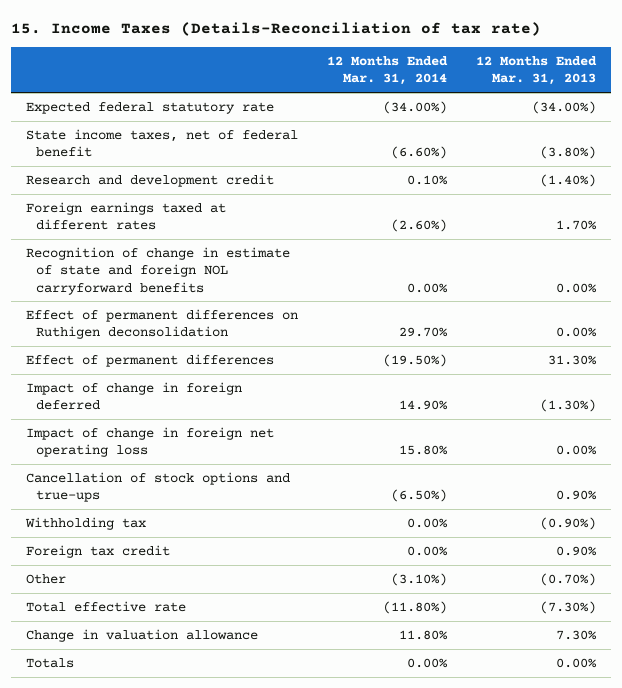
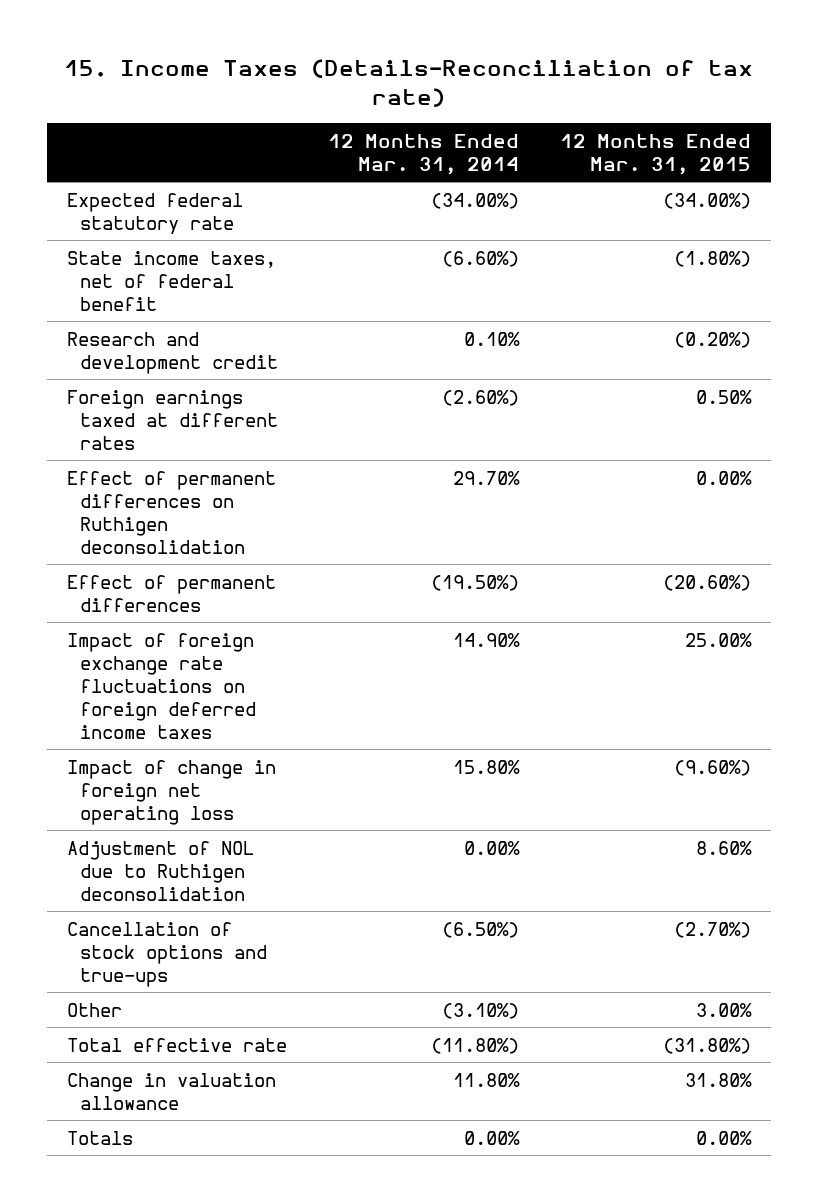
- | 12 Months Ended Mar. 31, 2014 | 12 Months Ended Mar. 31, 2013
+ | 12 Months Ended Mar. 31, 2014 | 12 Months Ended Mar. 31, 2015
- Recognition of change in estimate of state and foreign NOL carryforward benefits | 0.00% | 0.00%
- Impact of change in foreign deferred | 14.90% | (1.30%)
+ Impact of foreign exchange rate fluctuations on foreign deferred income taxes | 14.90% | 25.00%
+ Adjustment of NOL due to Ruthigen deconsolidation | 0.00% | 8.60%
- Withholding tax | 0.00% | (0.90%)
- Foreign tax credit | 0.00% | 0.90%

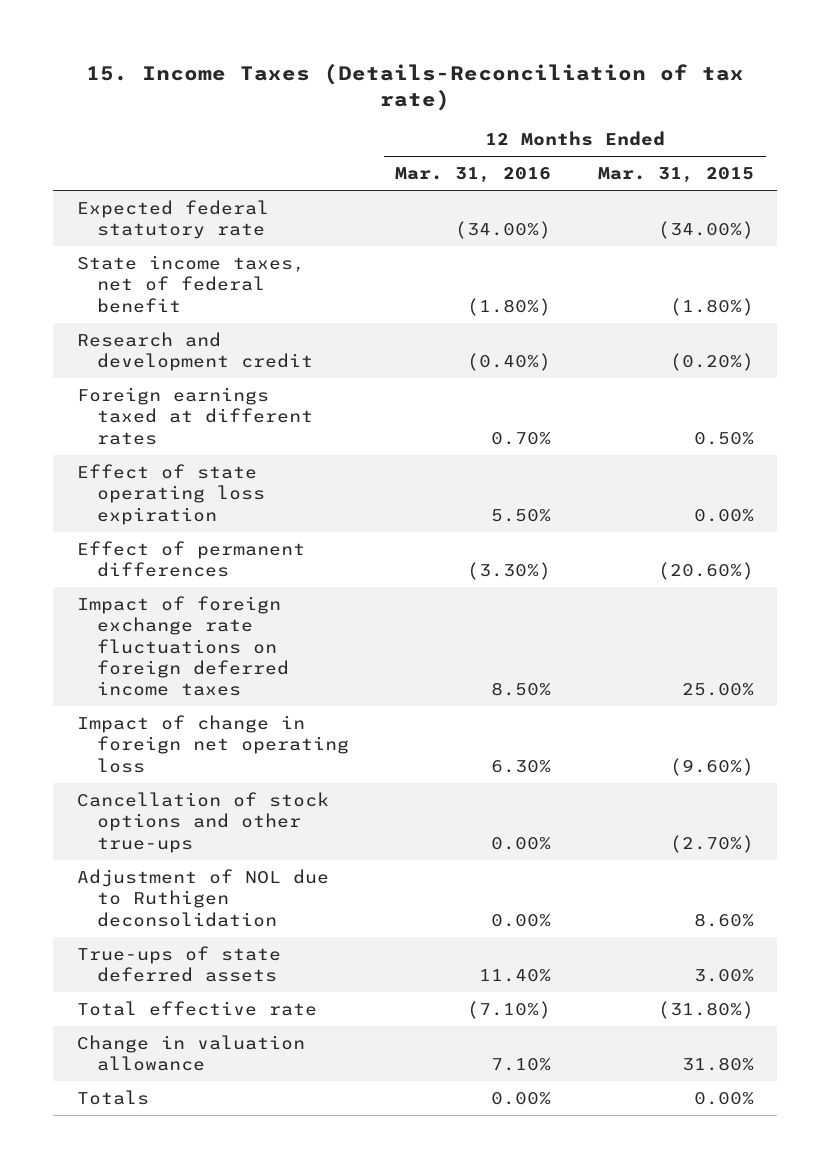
- | 12 Months Ended Mar. 31, 2014 | 12 Months Ended Mar. 31, 2015
+ | 12 Months Ended Mar. 31, 2016 | 12 Months Ended Mar. 31, 2015
- Effect of permanent differences on Ruthigen deconsolidation | 29.70% | 0.00%
+ Effect of state operating loss expiration | 5.50% | 0.00%
+ Cancellation of stock options and other true-ups | 0.00% | (2.70%)
- Cancellation of stock options and true-ups | (6.50%) | (2.70%)
- Other | (3.10%) | 3.00%
+ True-ups of state deferred assets | 11.40% | 3.00%

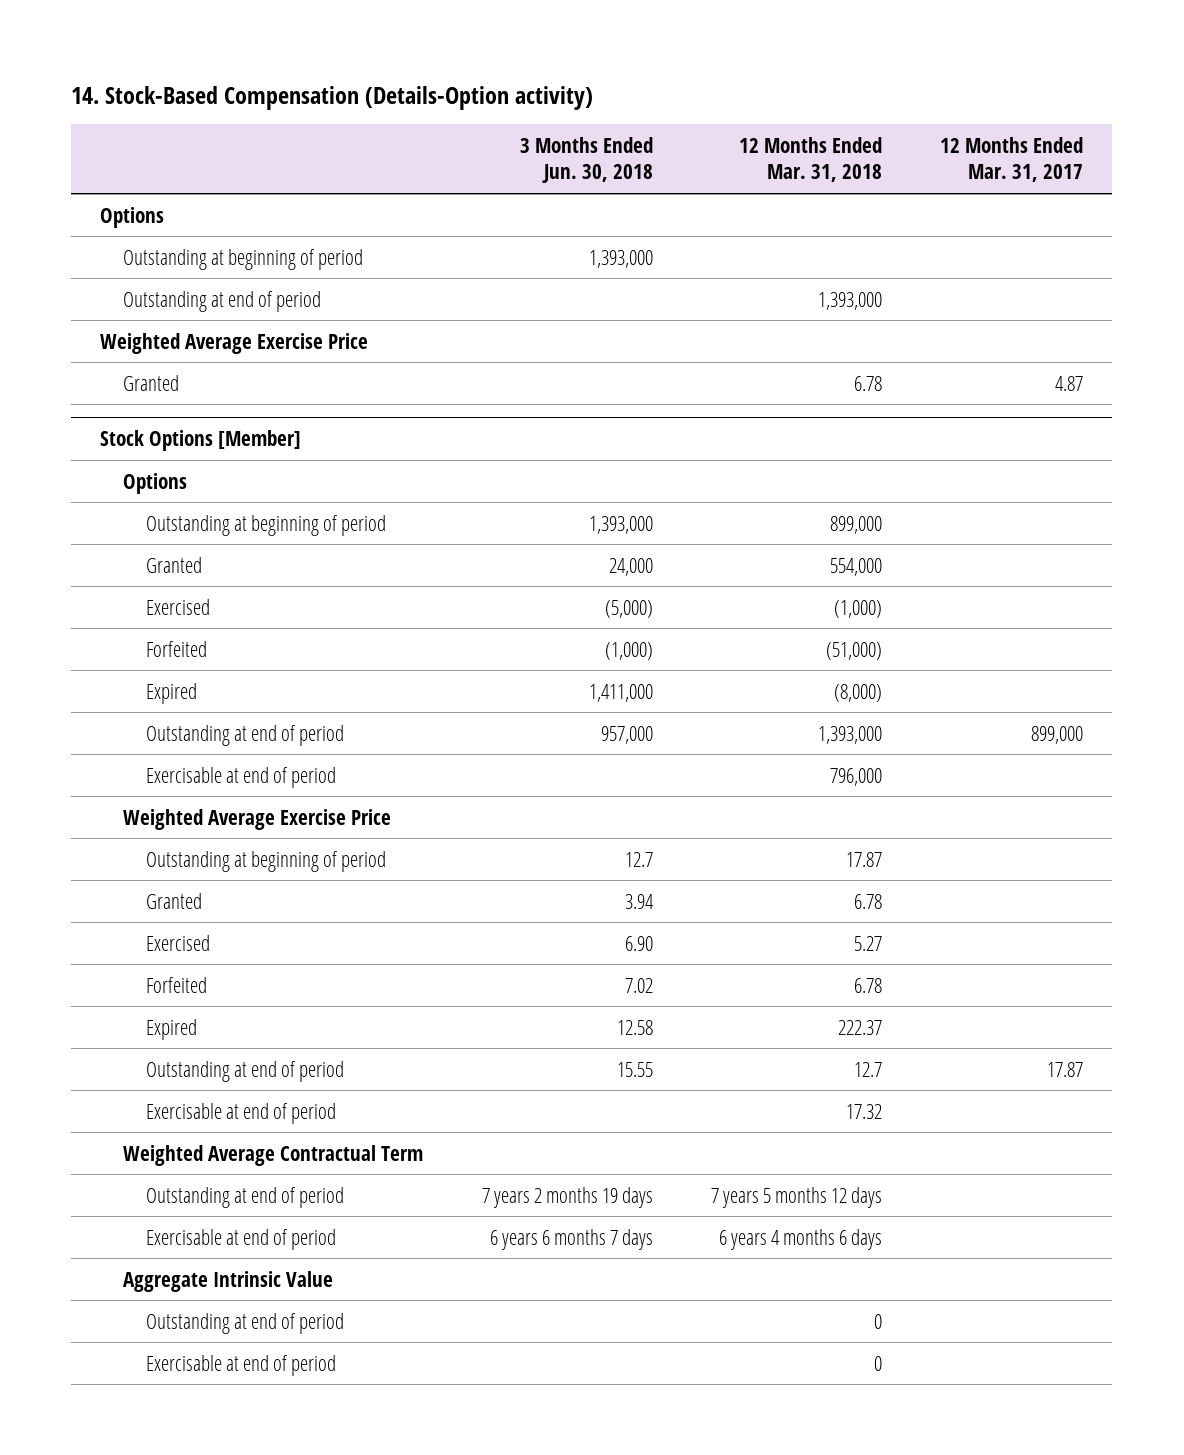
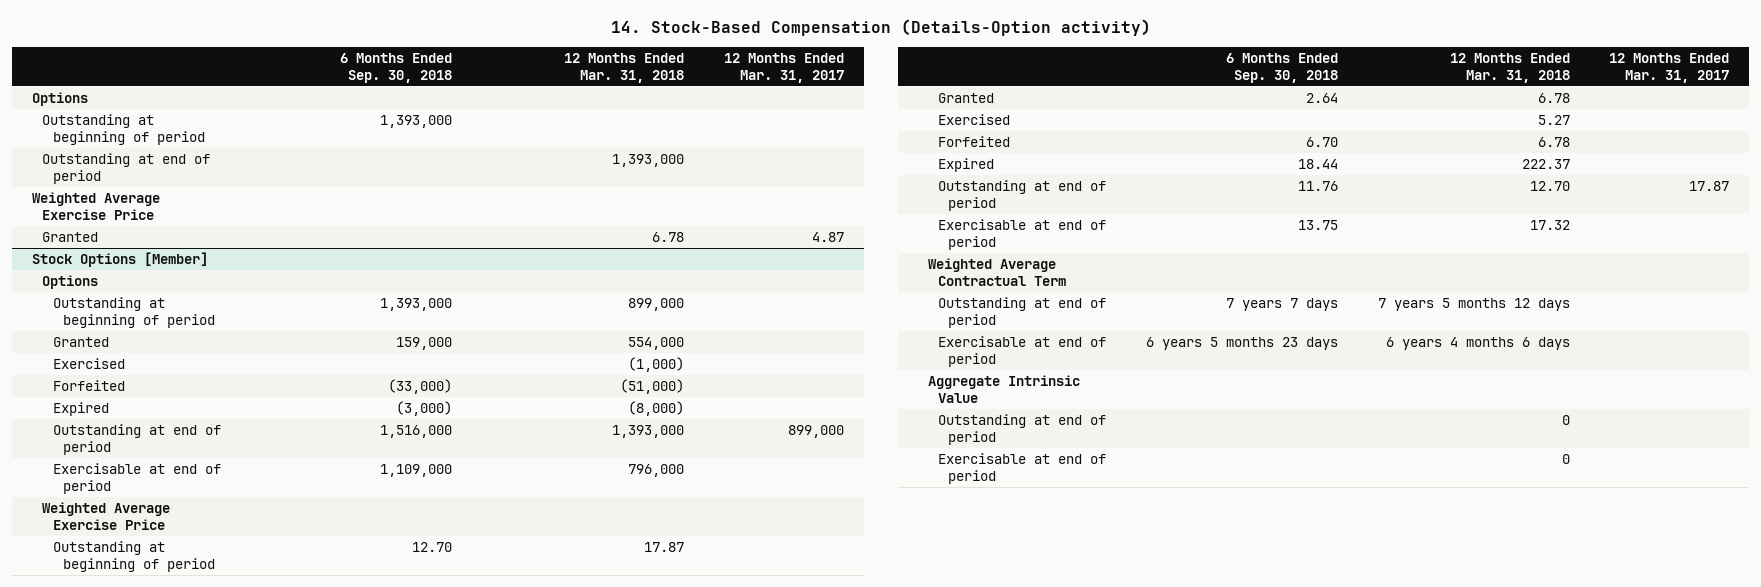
- | 3 Months Ended Jun. 30, 2018 | 12 Months Ended Mar. 31, 2018 | 12 Months Ended Mar. 31, 2017
+ | 6 Months Ended Sep. 30, 2018 | 12 Months Ended Mar. 31, 2018 | 12 Months Ended Mar. 31, 2017
@ Stock Options [Member]
- Outstanding at end of period | 15.55 | 12.7 | 17.87
+ Outstanding at end of period | 11.76 | 12.70 | 17.87

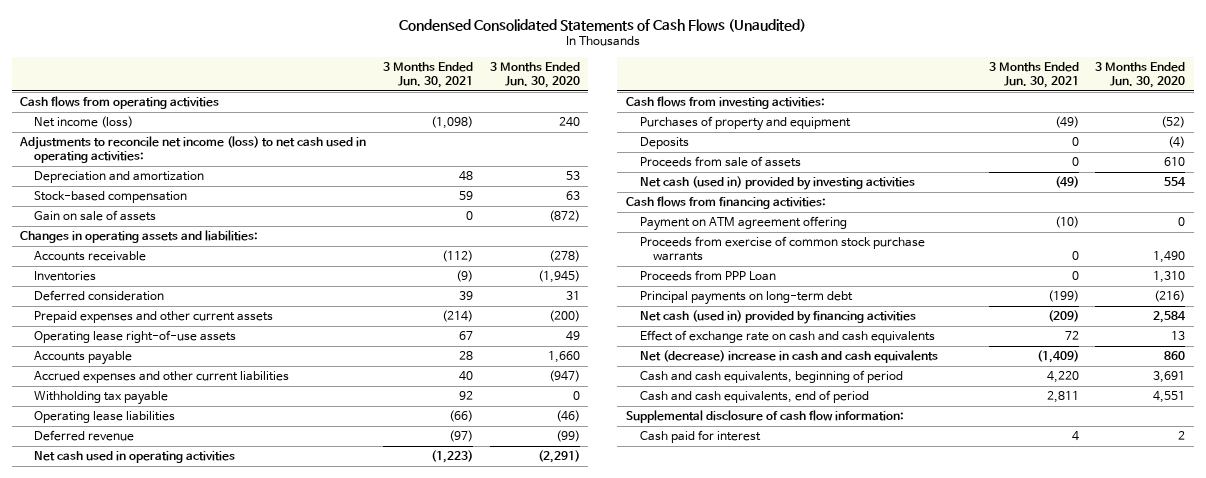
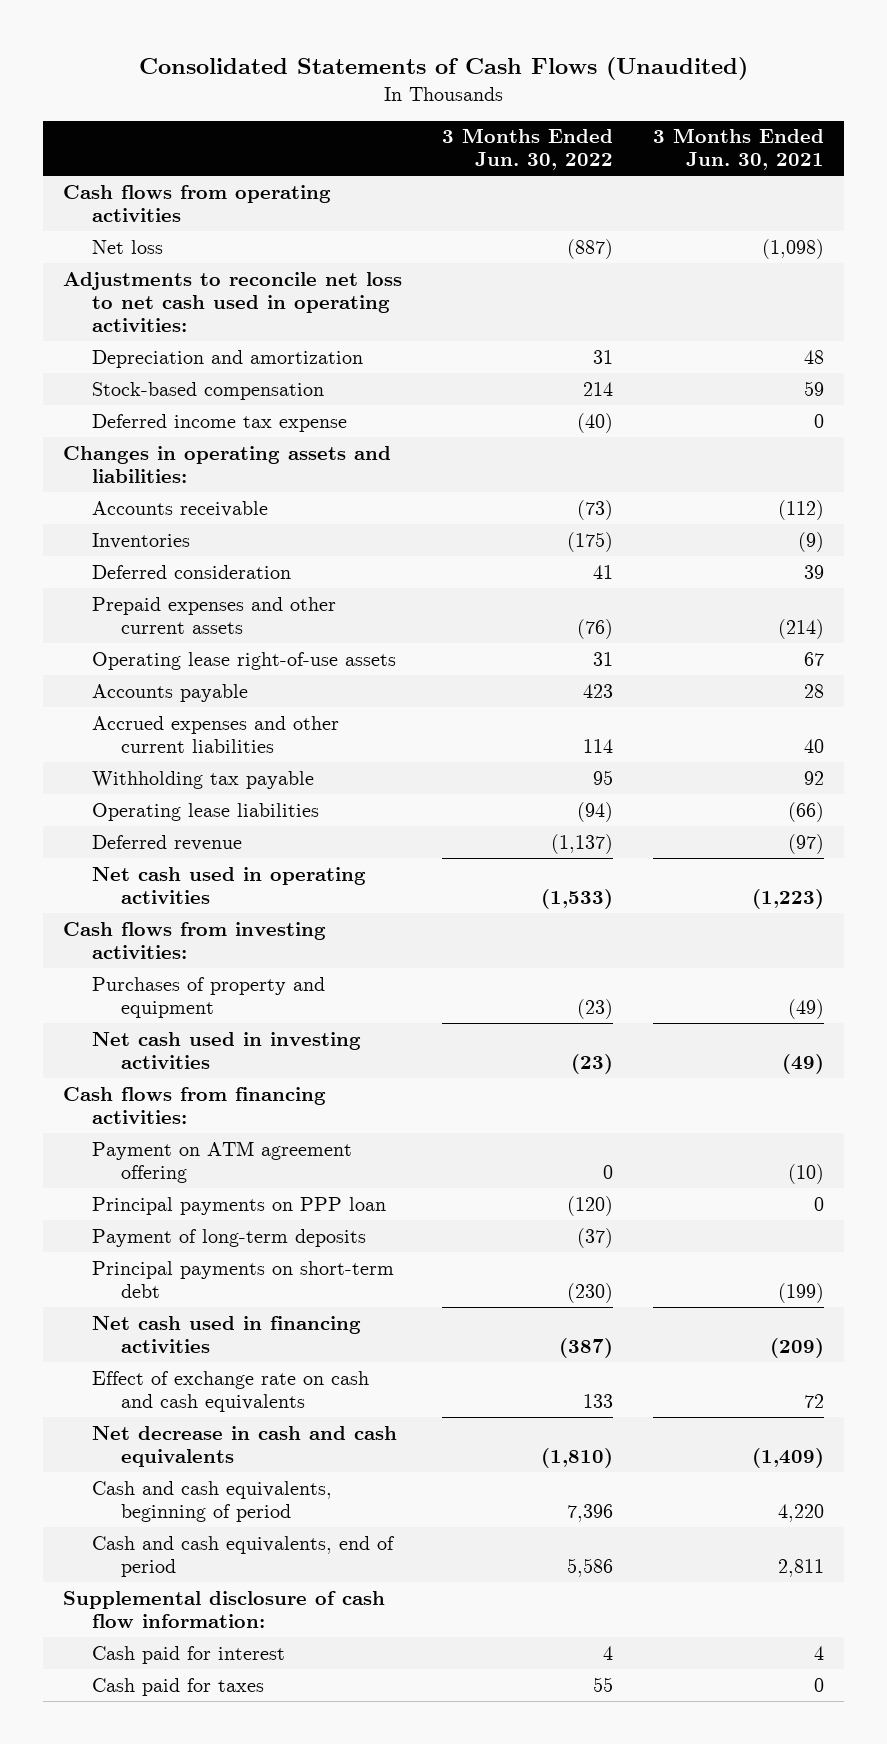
- Condensed Consolidated Statements of Cash Flows (Unaudited)
+ Consolidated Statements of Cash Flows (Unaudited)
- | 3 Months Ended Jun. 30, 2021 | 3 Months Ended Jun. 30, 2020
+ | 3 Months Ended Jun. 30, 2022 | 3 Months Ended Jun. 30, 2021
- Net income (loss) | (1,098) | 240
- Adjustments to reconcile net income (loss) to net cash used in operating activities:
+ Net loss | (887) | (1,098)
+ Adjustments to reconcile net loss to net cash used in operating activities:
- Gain on sale of assets | 0 | (872)
+ Deferred income tax expense | (40) | 0
- Deposits | 0 | (4)
- Proceeds from sale of assets | 0 | 610
- Net cash (used in) provided by investing activities | (49) | 554
+ Net cash used in investing activities | (23) | (49)
- Proceeds from exercise of common stock purchase warrants | 0 | 1,490
- Proceeds from PPP Loan | 0 | 1,310
- Principal payments on long-term debt | (199) | (216)
- Net cash (used in) provided by financing activities | (209) | 2,584
+ Principal payments on PPP loan | (120) | 0
+ Payment of long-term deposits | (37) |
+ Principal payments on short-term debt | (230) | (199)
+ Net cash used in financing activities | (387) | (209)
- Net (decrease) increase in cash and cash equivalents | (1,409) | 860
+ Net decrease in cash and cash equivalents | (1,810) | (1,409)
+ Cash paid for taxes | 55 | 0

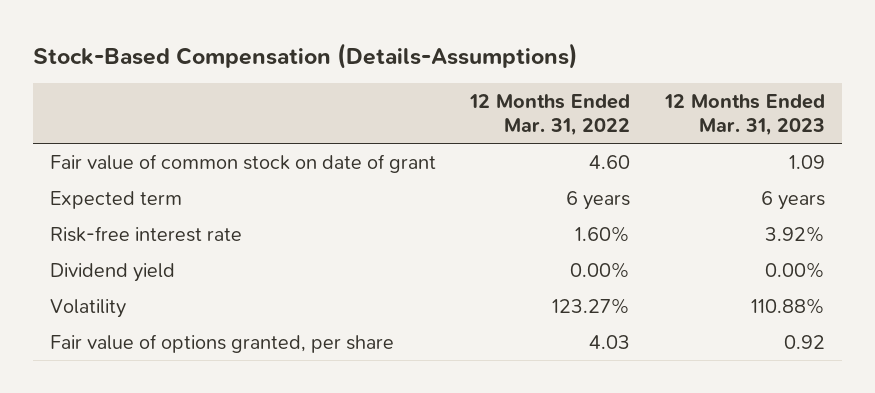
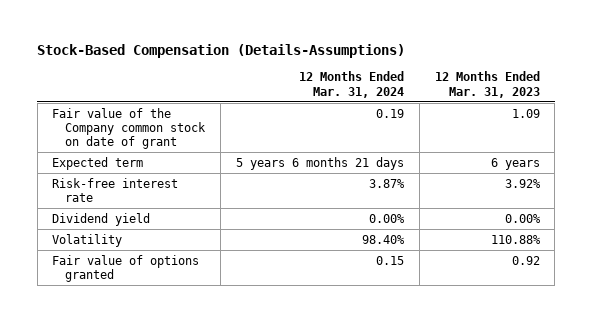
- | 12 Months Ended Mar. 31, 2022 | 12 Months Ended Mar. 31, 2023
+ | 12 Months Ended Mar. 31, 2024 | 12 Months Ended Mar. 31, 2023
- Fair value of common stock on date of grant | 4.60 | 1.09
+ Fair value of the Company common stock on date of grant | 0.19 | 1.09
- Fair value of options granted, per share | 4.03 | 0.92
+ Fair value of options granted | 0.15 | 0.92

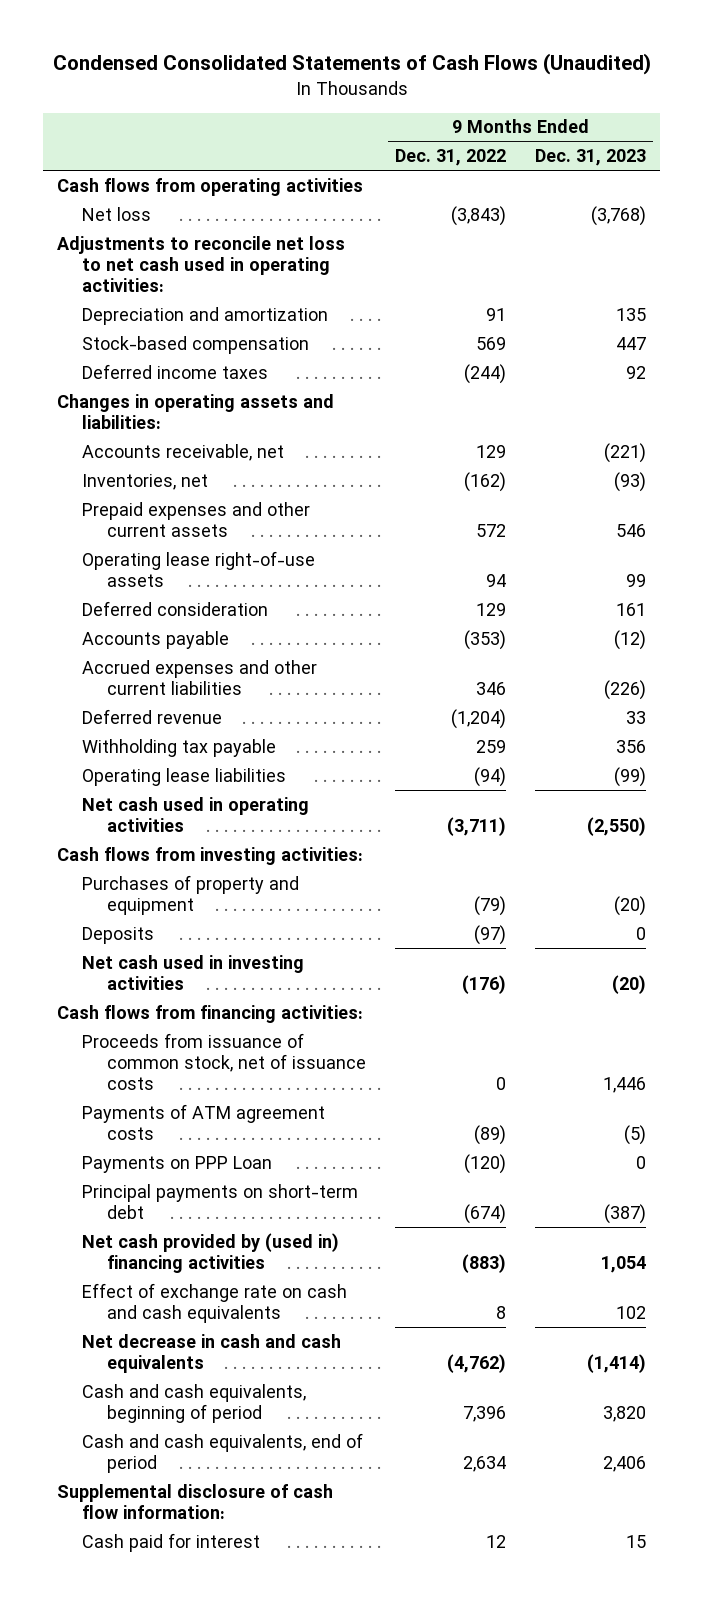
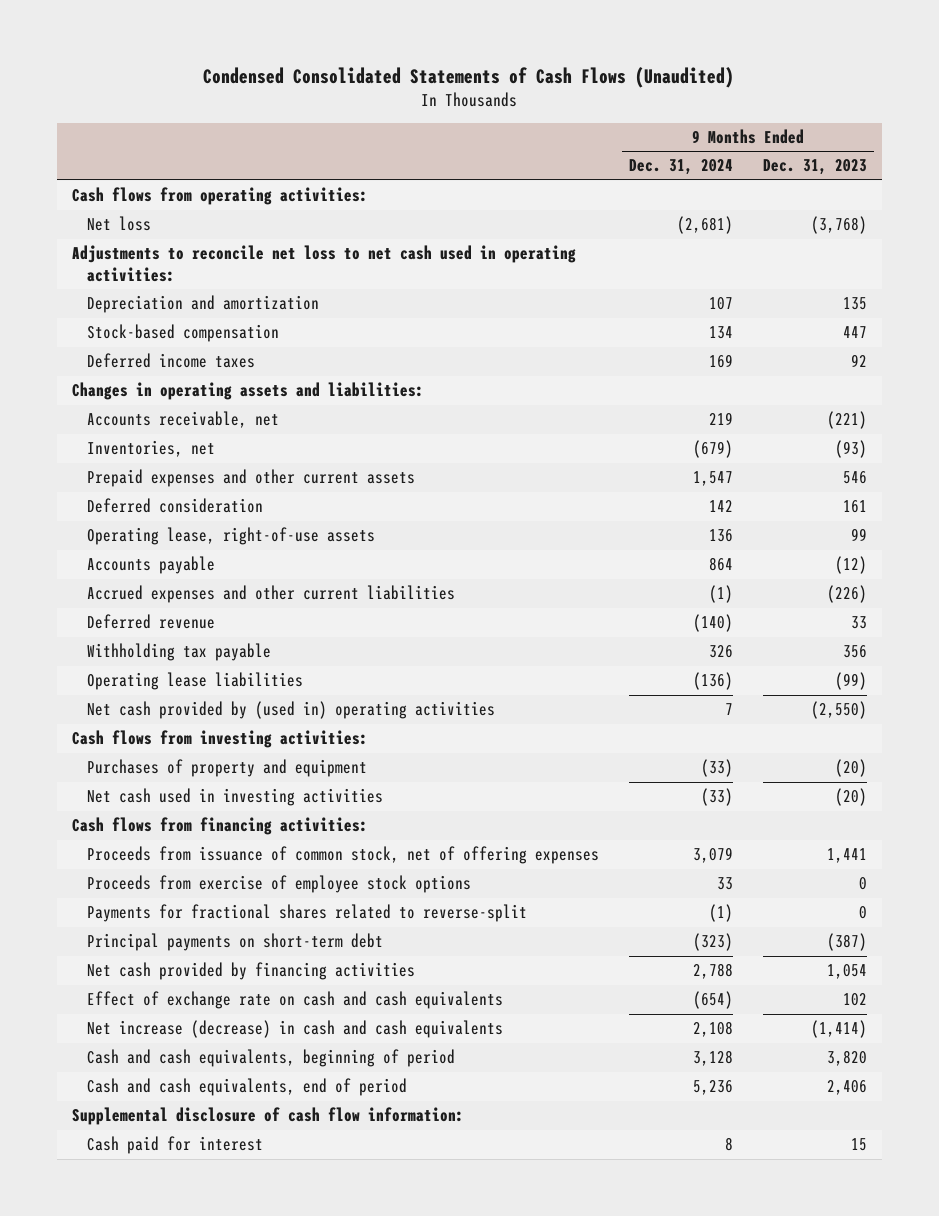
- | 9 Months Ended Dec. 31, 2022 | 9 Months Ended Dec. 31, 2023
+ | 9 Months Ended Dec. 31, 2024 | 9 Months Ended Dec. 31, 2023
- Cash flows from operating activities
+ Cash flows from operating activities:
- Operating lease right-of-use assets | 94 | 99
+ Operating lease, right-of-use assets | 136 | 99
- Net cash used in operating activities | (3,711) | (2,550)
+ Net cash provided by (used in) operating activities | 7 | (2,550)
- Deposits | (97) | 0
- Proceeds from issuance of common stock, net of issuance costs | 0 | 1,446
- Payments of ATM agreement costs | (89) | (5)
- Payments on PPP Loan | (120) | 0
+ Proceeds from issuance of common stock, net of offering expenses | 3,079 | 1,441
+ Proceeds from exercise of employee stock options | 33 | 0
+ Payments for fractional shares related to reverse-split | (1) | 0
- Net cash provided by (used in) financing activities | (883) | 1,054
+ Net cash provided by financing activities | 2,788 | 1,054
- Net decrease in cash and cash equivalents | (4,762) | (1,414)
+ Net increase (decrease) in cash and cash equivalents | 2,108 | (1,414)

